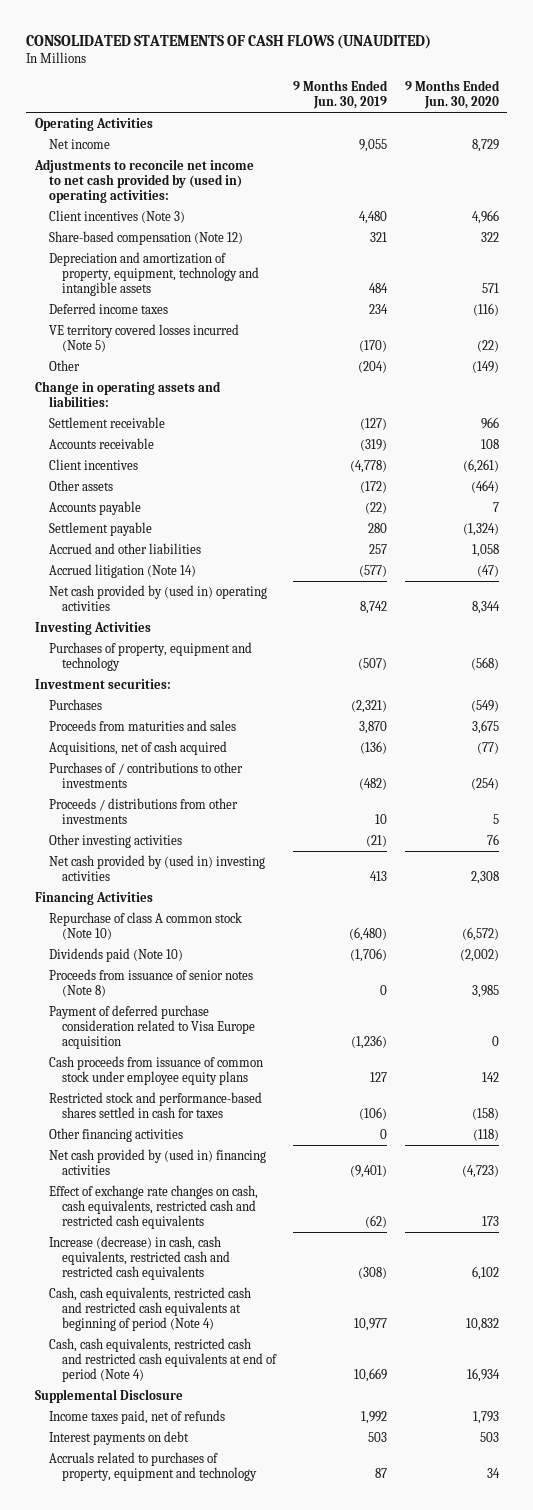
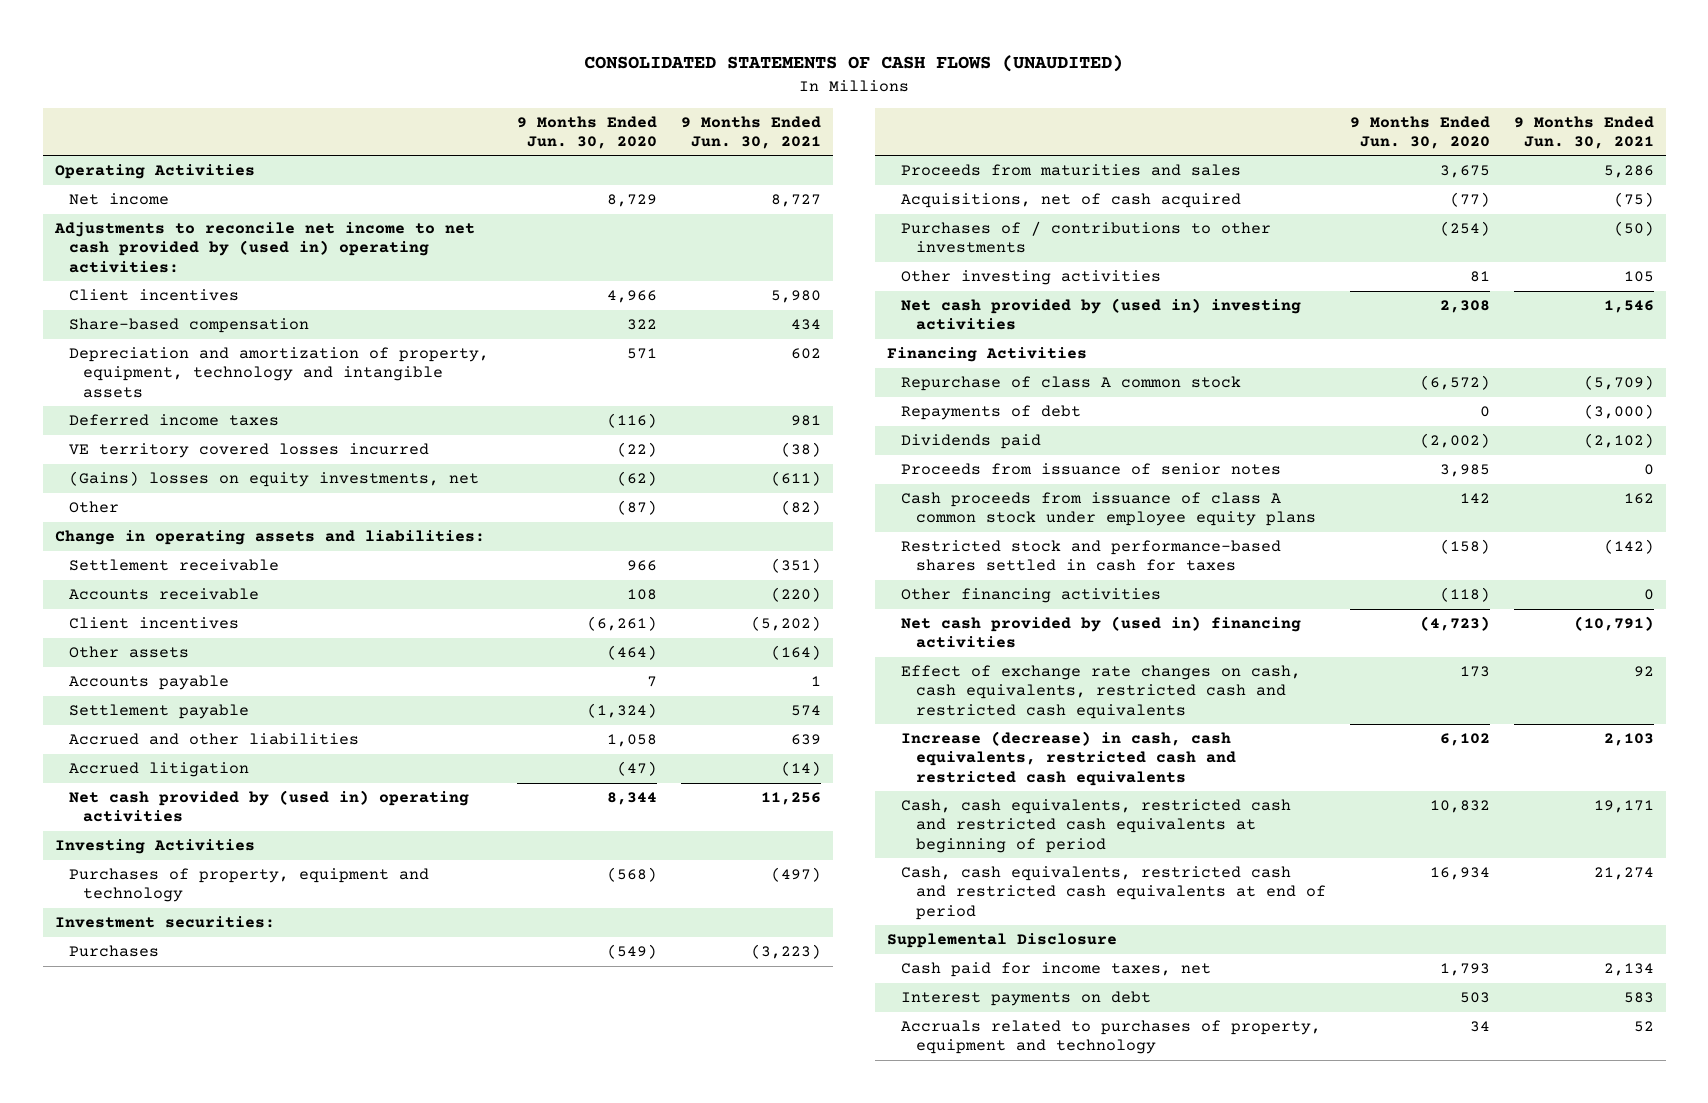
- | 9 Months Ended Jun. 30, 2019 | 9 Months Ended Jun. 30, 2020
+ | 9 Months Ended Jun. 30, 2020 | 9 Months Ended Jun. 30, 2021
- Client incentives (Note 3) | 4,480 | 4,966
- Share-based compensation (Note 12) | 321 | 322
+ Client incentives | 4,966 | 5,980
+ Share-based compensation | 322 | 434
- VE territory covered losses incurred (Note 5) | (170) | (22)
- Other | (204) | (149)
+ VE territory covered losses incurred | (22) | (38)
+ (Gains) losses on equity investments, net | (62) | (611)
+ Other | (87) | (82)
- Accrued litigation (Note 14) | (577) | (47)
+ Accrued litigation | (47) | (14)
- Proceeds / distributions from other investments | 10 | 5
- Other investing activities | (21) | 76
+ Other investing activities | 81 | 105
- Repurchase of class A common stock (Note 10) | (6,480) | (6,572)
- Dividends paid (Note 10) | (1,706) | (2,002)
- Proceeds from issuance of senior notes (Note 8) | 0 | 3,985
- Payment of deferred purchase consideration related to Visa Europe acquisition | (1,236) | 0
- Cash proceeds from issuance of common stock under employee equity plans | 127 | 142
+ Repurchase of class A common stock | (6,572) | (5,709)
+ Repayments of debt | 0 | (3,000)
+ Dividends paid | (2,002) | (2,102)
+ Proceeds from issuance of senior notes | 3,985 | 0
+ Cash proceeds from issuance of class A common stock under employee equity plans | 142 | 162
- Cash, cash equivalents, restricted cash and restricted cash equivalents at beginning of period (Note 4) | 10,977 | 10,832
- Cash, cash equivalents, restricted cash and restricted cash equivalents at end of period (Note 4) | 10,669 | 16,934
+ Cash, cash equivalents, restricted cash and restricted cash equivalents at beginning of period | 10,832 | 19,171
+ Cash, cash equivalents, restricted cash and restricted cash equivalents at end of period | 16,934 | 21,274
- Income taxes paid, net of refunds | 1,992 | 1,793
+ Cash paid for income taxes, net | 1,793 | 2,134

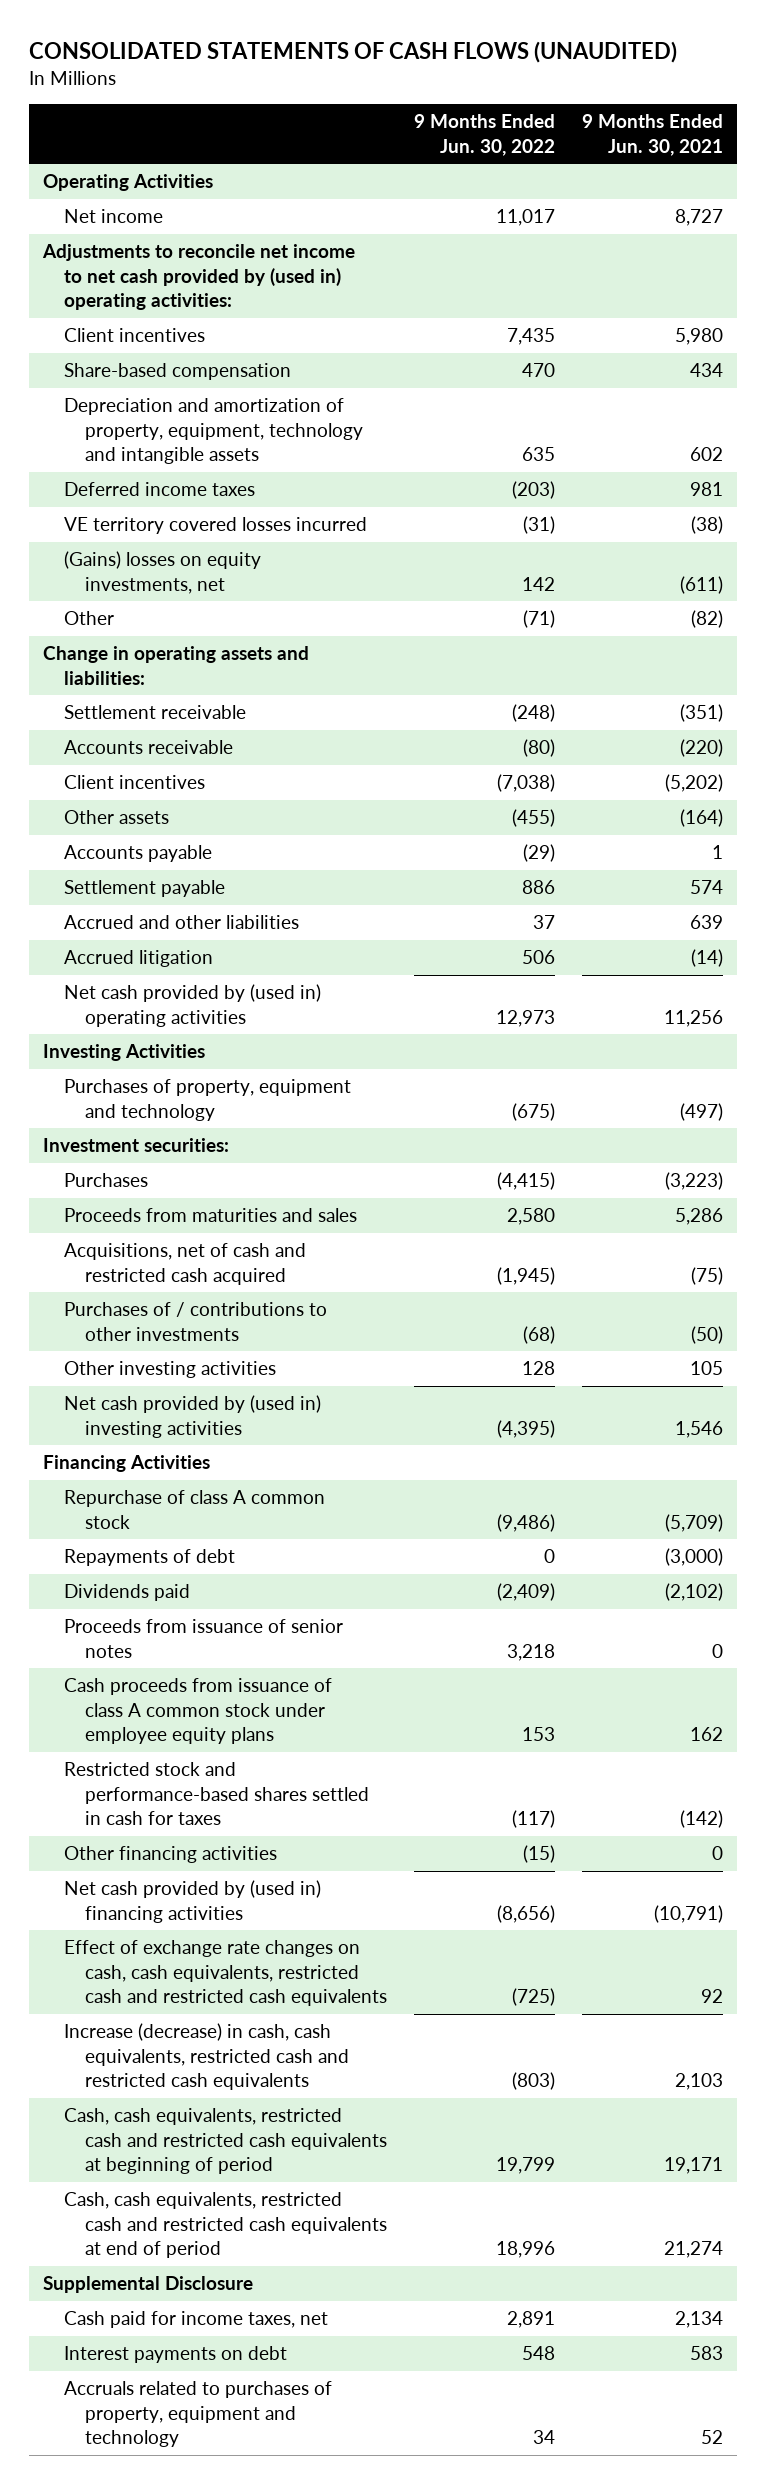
- | 9 Months Ended Jun. 30, 2020 | 9 Months Ended Jun. 30, 2021
+ | 9 Months Ended Jun. 30, 2022 | 9 Months Ended Jun. 30, 2021
- Acquisitions, net of cash acquired | (77) | (75)
+ Acquisitions, net of cash and restricted cash acquired | (1,945) | (75)

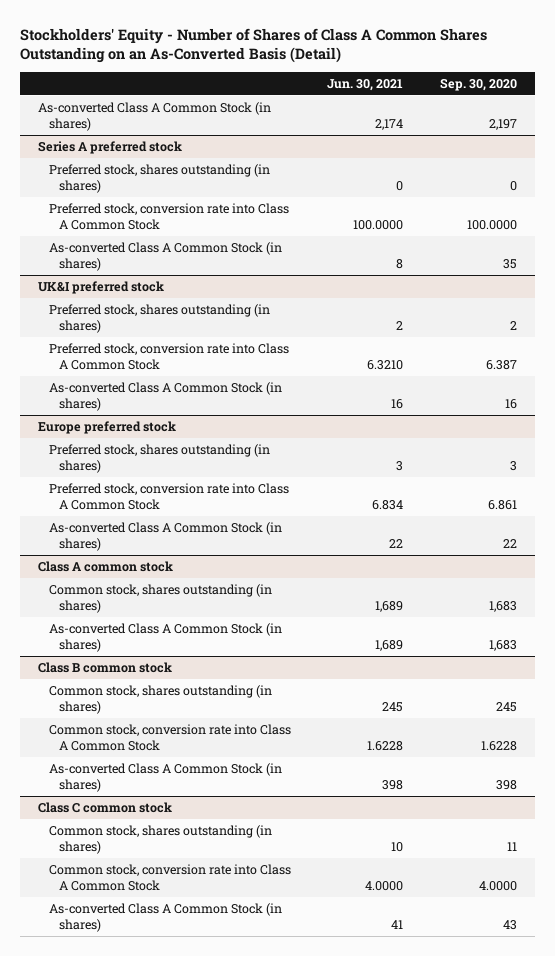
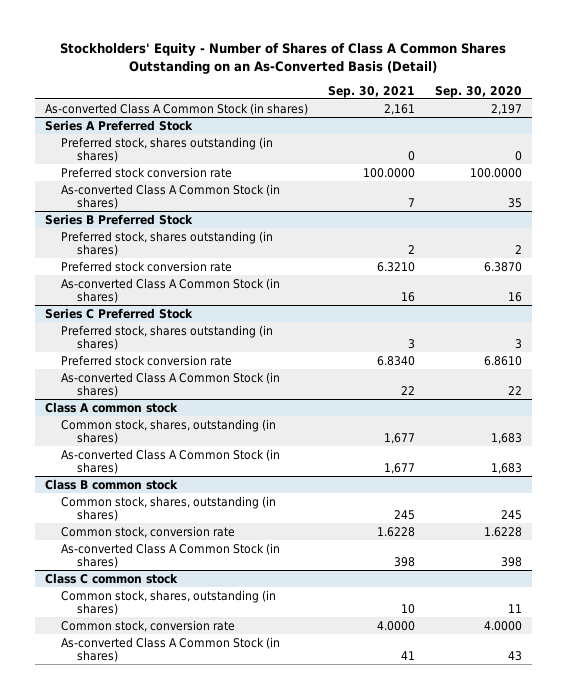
- | Jun. 30, 2021 | Sep. 30, 2020
+ | Sep. 30, 2021 | Sep. 30, 2020
- Series A preferred stock
+ Series A Preferred Stock
- Preferred stock, conversion rate into Class A Common Stock | 100.0000 | 100.0000
+ Preferred stock conversion rate | 100.0000 | 100.0000
- UK&I preferred stock
+ Series B Preferred Stock
- Preferred stock, conversion rate into Class A Common Stock | 6.3210 | 6.387
+ Preferred stock conversion rate | 6.3210 | 6.3870
- Europe preferred stock
+ Series C Preferred Stock
- Preferred stock, conversion rate into Class A Common Stock | 6.834 | 6.861
+ Preferred stock conversion rate | 6.8340 | 6.8610
@ Class A common stock
- Common stock, shares outstanding (in shares) | 1,689 | 1,683
+ Common stock, shares, outstanding (in shares) | 1,677 | 1,683
@ Class B common stock
- Common stock, shares outstanding (in shares) | 245 | 245
- Common stock, conversion rate into Class A Common Stock | 1.6228 | 1.6228
+ Common stock, shares, outstanding (in shares) | 245 | 245
+ Common stock, conversion rate | 1.6228 | 1.6228
@ Class C common stock
- Common stock, shares outstanding (in shares) | 10 | 11
- Common stock, conversion rate into Class A Common Stock | 4.0000 | 4.0000
+ Common stock, shares, outstanding (in shares) | 10 | 11
+ Common stock, conversion rate | 4.0000 | 4.0000

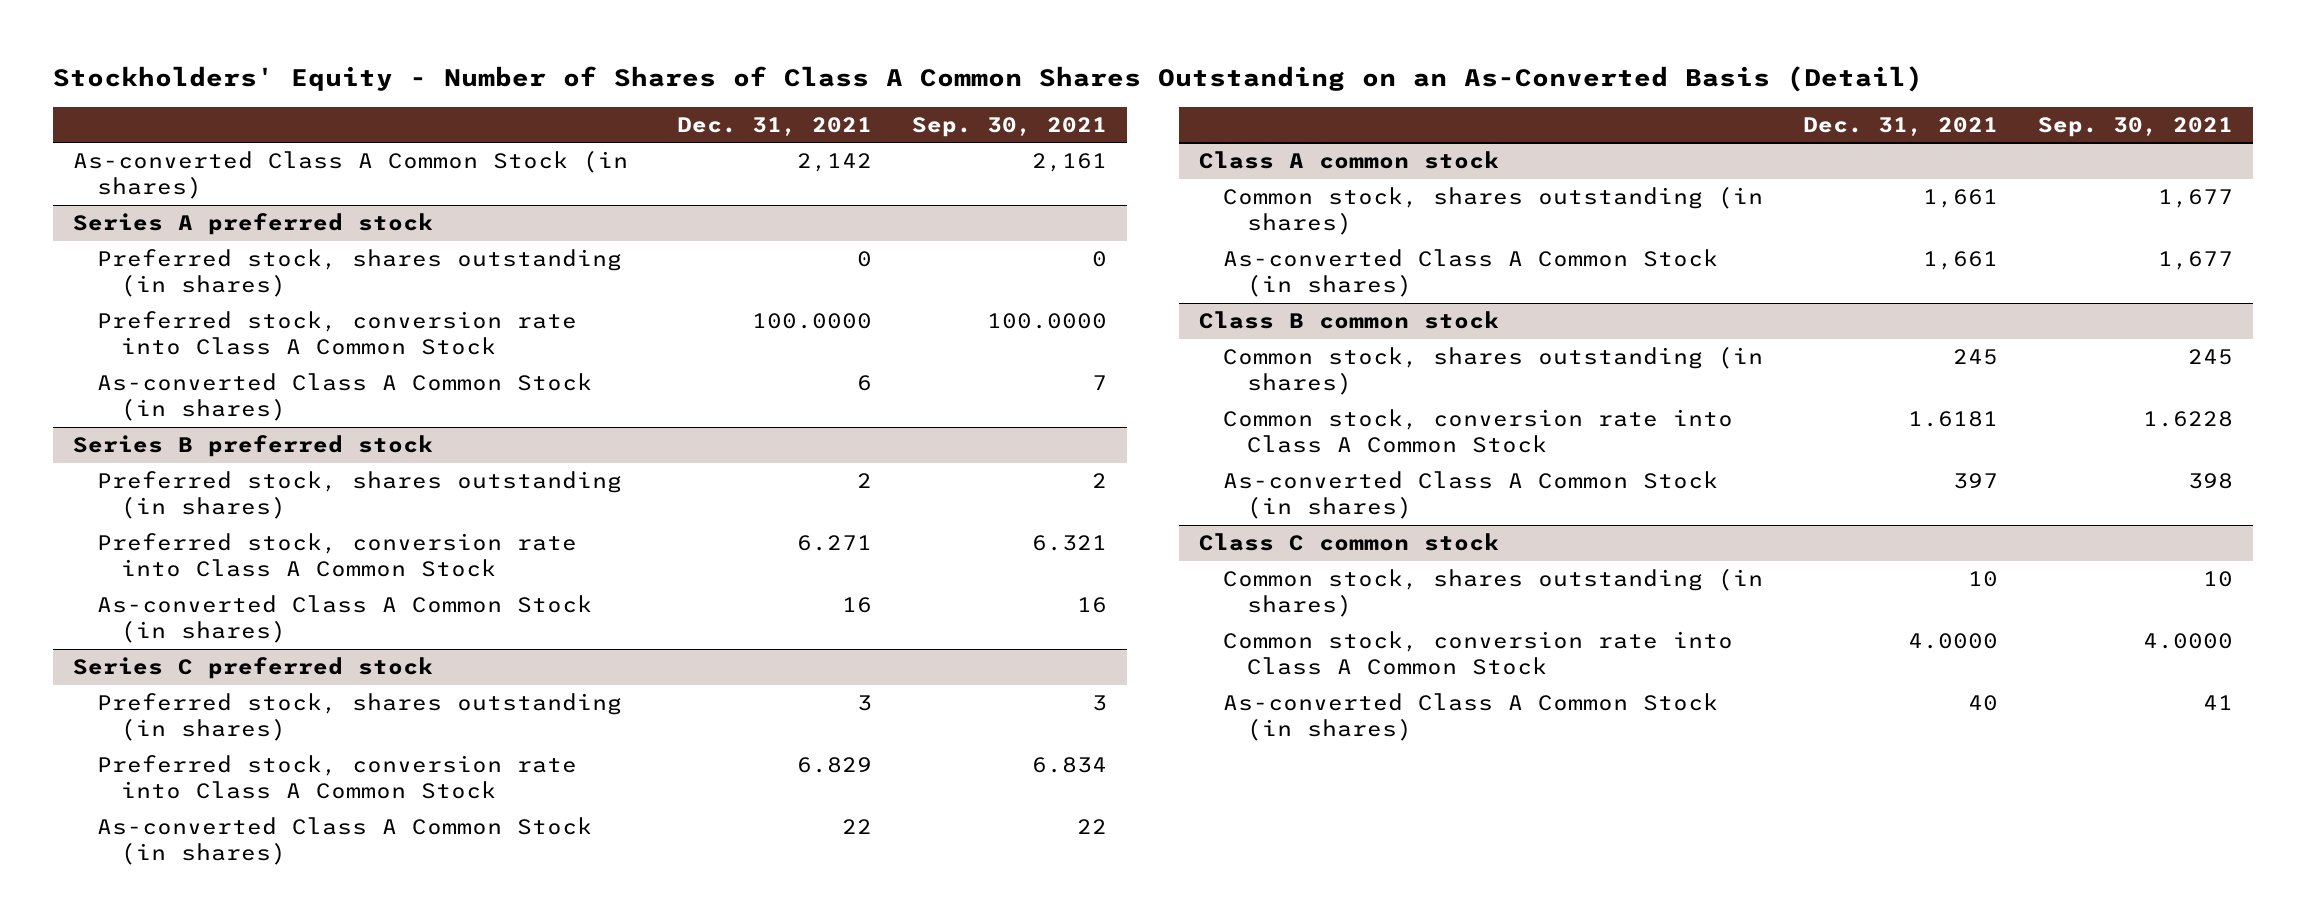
- | Sep. 30, 2021 | Sep. 30, 2020
+ | Dec. 31, 2021 | Sep. 30, 2021
- Series A Preferred Stock
+ Series A preferred stock
- Preferred stock conversion rate | 100.0000 | 100.0000
+ Preferred stock, conversion rate into Class A Common Stock | 100.0000 | 100.0000
- Series B Preferred Stock
+ Series B preferred stock
- Preferred stock conversion rate | 6.3210 | 6.3870
+ Preferred stock, conversion rate into Class A Common Stock | 6.271 | 6.321
- Series C Preferred Stock
+ Series C preferred stock
- Preferred stock conversion rate | 6.8340 | 6.8610
+ Preferred stock, conversion rate into Class A Common Stock | 6.829 | 6.834
@ Class A common stock
- Common stock, shares, outstanding (in shares) | 1,677 | 1,683
+ Common stock, shares outstanding (in shares) | 1,661 | 1,677
@ Class B common stock
- Common stock, shares, outstanding (in shares) | 245 | 245
- Common stock, conversion rate | 1.6228 | 1.6228
+ Common stock, shares outstanding (in shares) | 245 | 245
+ Common stock, conversion rate into Class A Common Stock | 1.6181 | 1.6228
@ Class C common stock
- Common stock, shares, outstanding (in shares) | 10 | 11
- Common stock, conversion rate | 4.0000 | 4.0000
+ Common stock, shares outstanding (in shares) | 10 | 10
+ Common stock, conversion rate into Class A Common Stock | 4.0000 | 4.0000

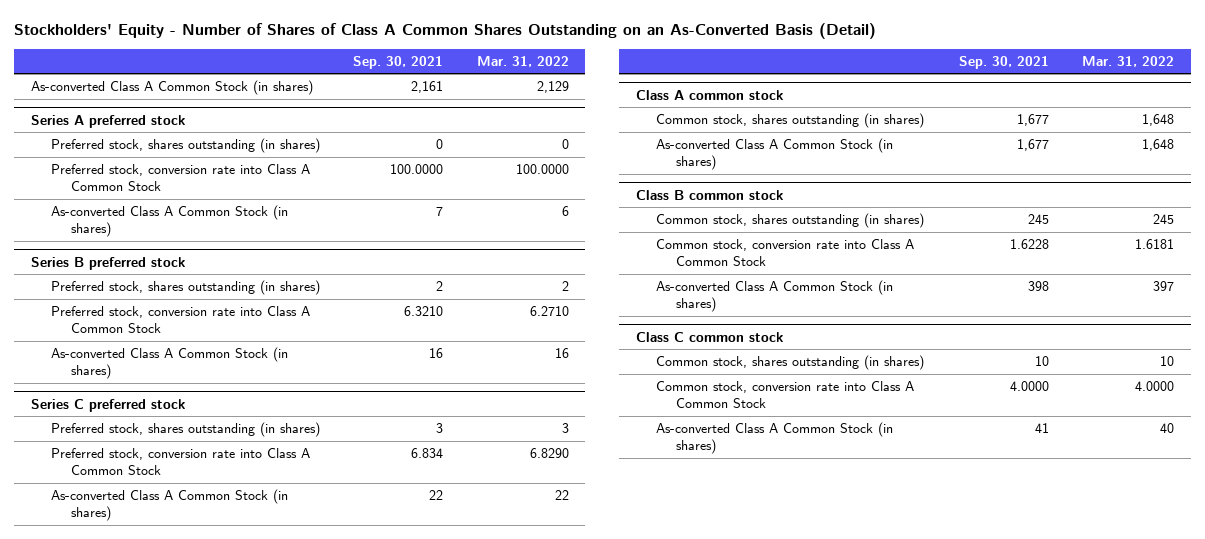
- | Dec. 31, 2021 | Sep. 30, 2021
+ | Sep. 30, 2021 | Mar. 31, 2022
@ Series B preferred stock
- Preferred stock, conversion rate into Class A Common Stock | 6.271 | 6.321
+ Preferred stock, conversion rate into Class A Common Stock | 6.3210 | 6.2710

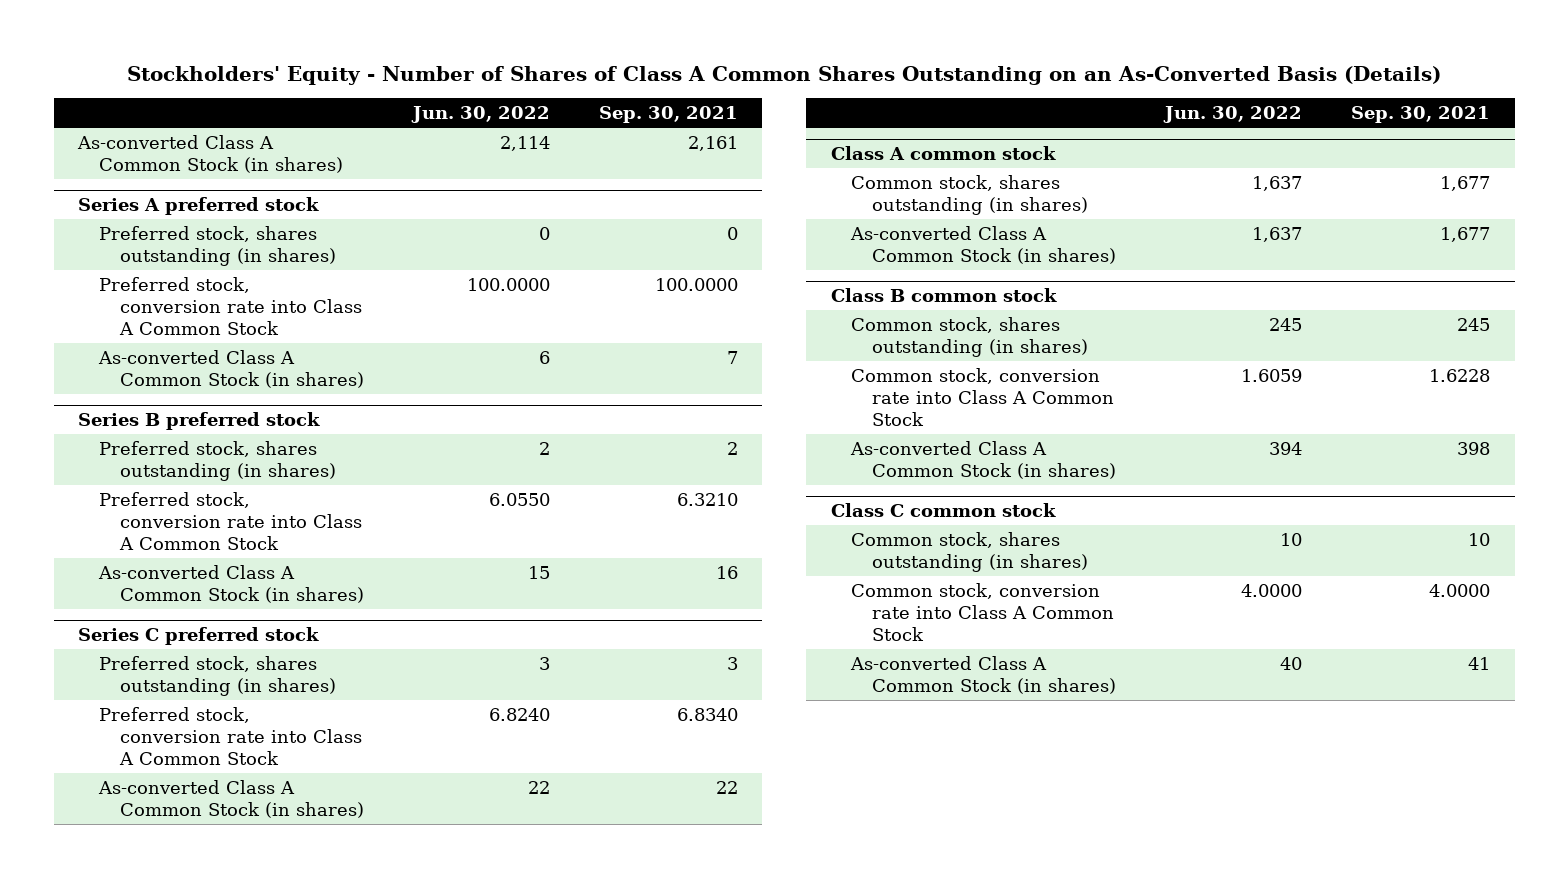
- Stockholders' Equity - Number of Shares of Class A Common Shares Outstanding on an As-Converted Basis (Detail)
+ Stockholders' Equity - Number of Shares of Class A Common Shares Outstanding on an As-Converted Basis (Details)
- | Sep. 30, 2021 | Mar. 31, 2022
+ | Jun. 30, 2022 | Sep. 30, 2021
@ Series C preferred stock
- Preferred stock, conversion rate into Class A Common Stock | 6.834 | 6.8290
+ Preferred stock, conversion rate into Class A Common Stock | 6.8240 | 6.8340

